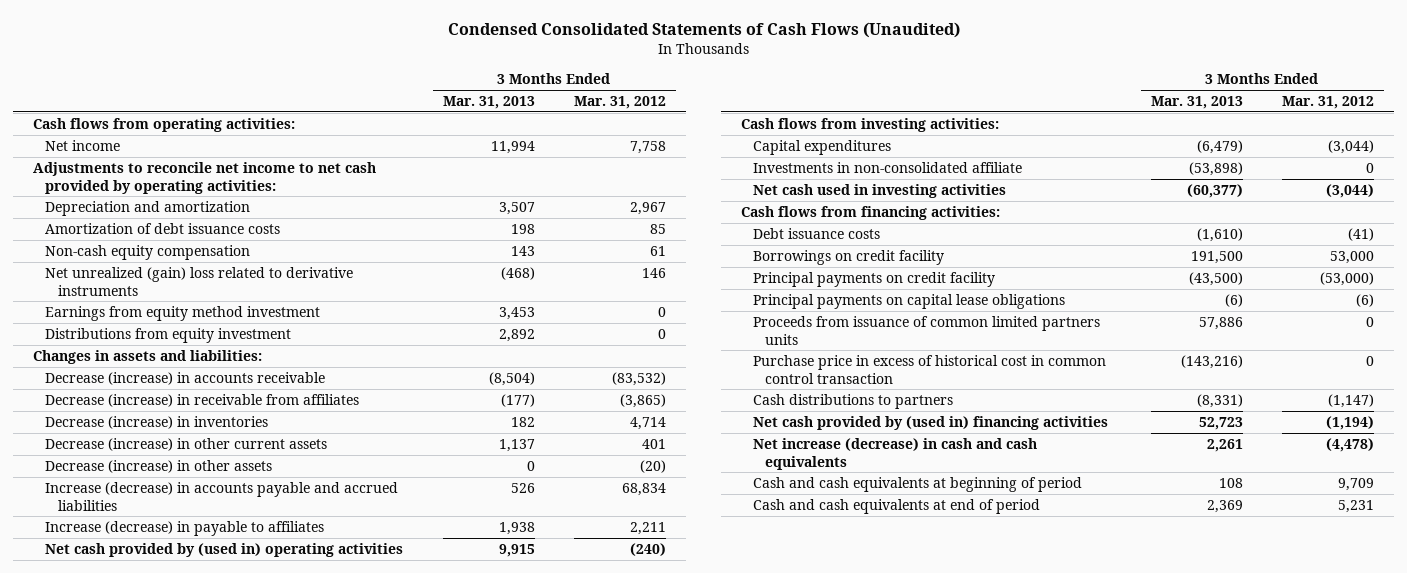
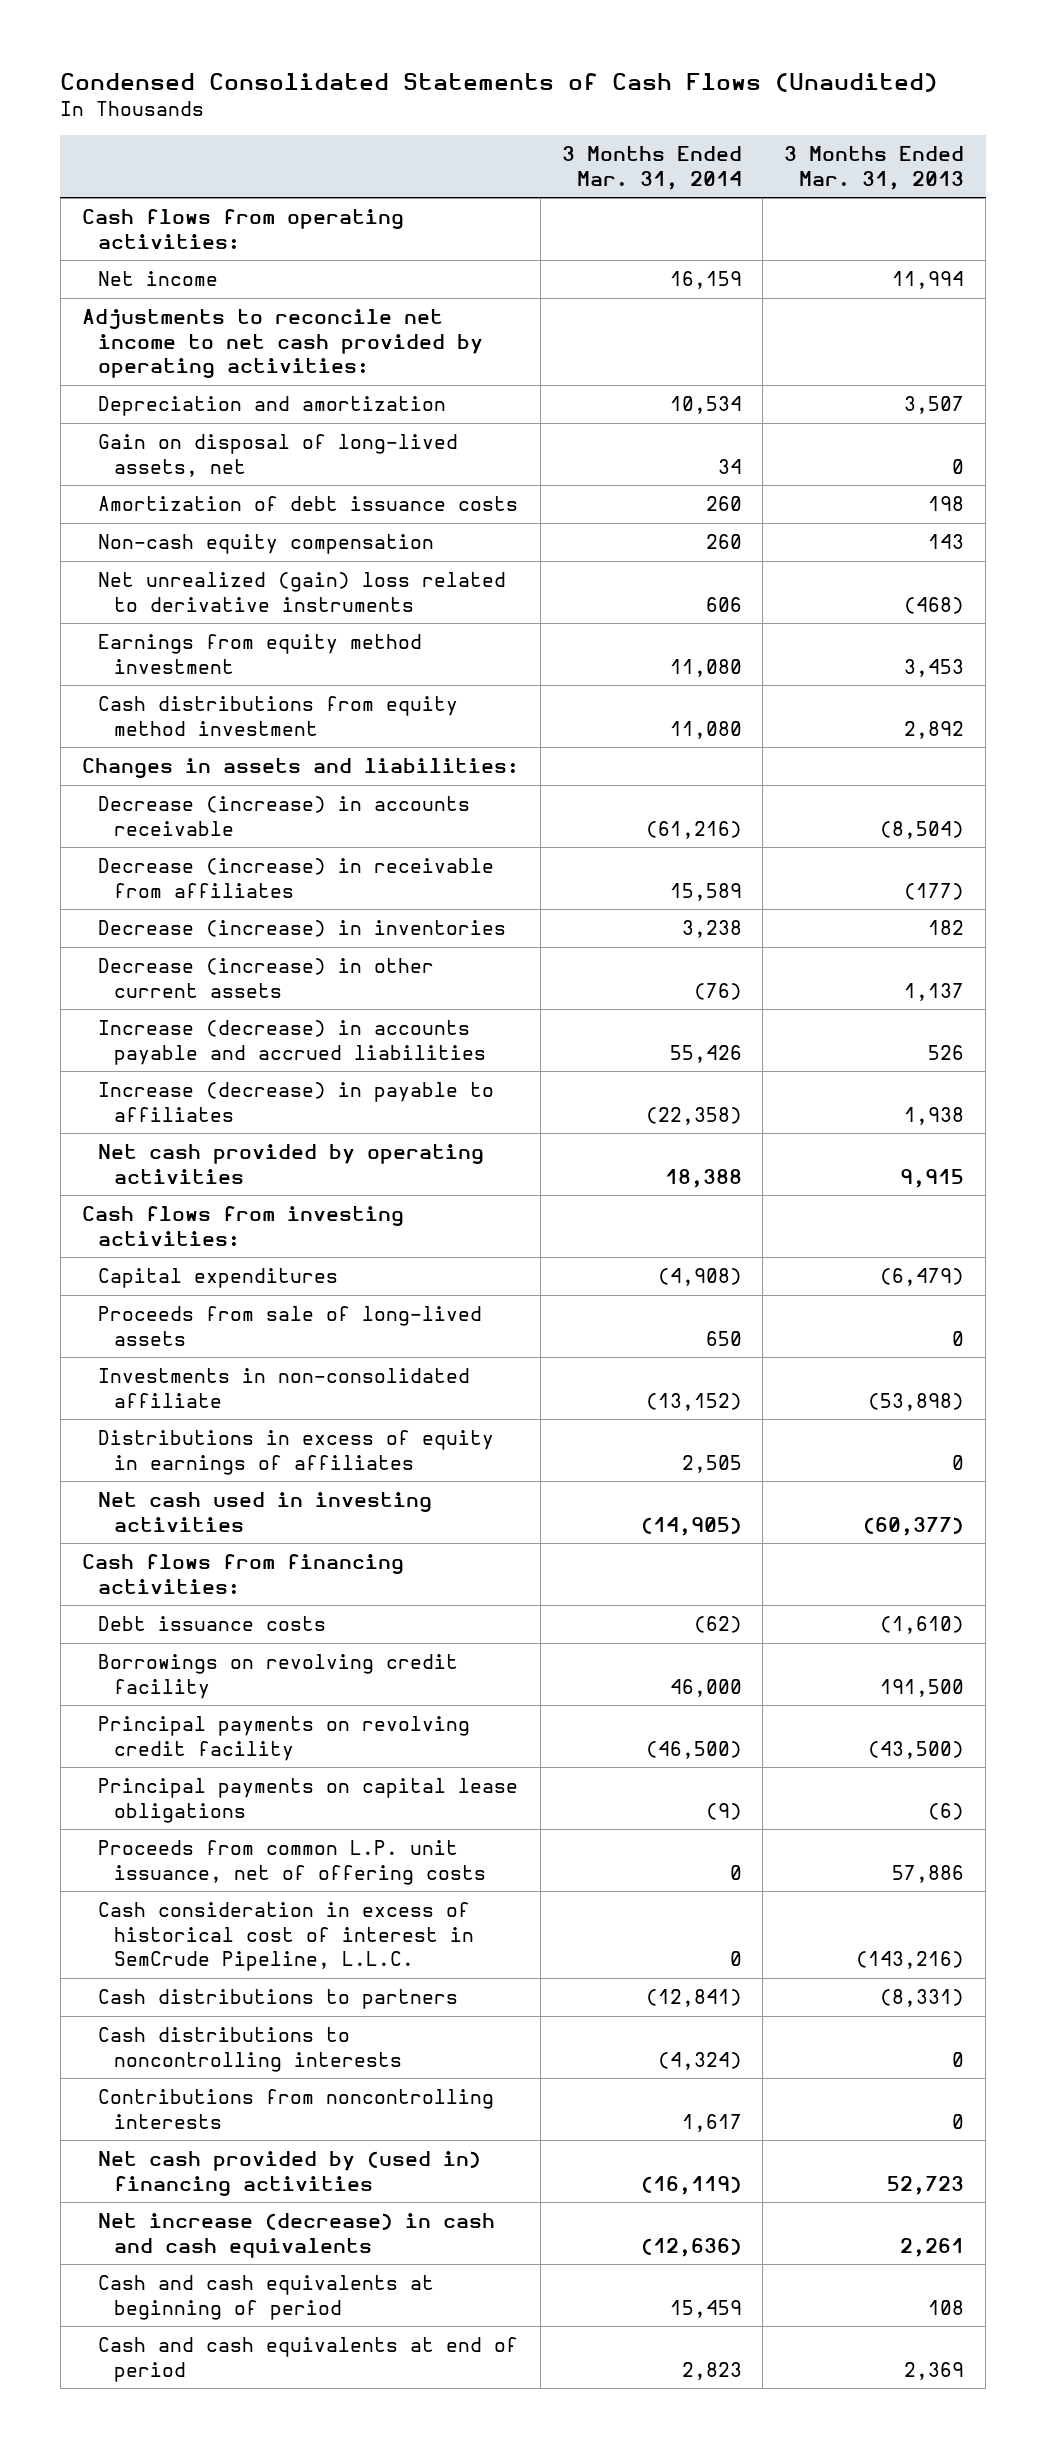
- | 3 Months Ended Mar. 31, 2013 | 3 Months Ended Mar. 31, 2012
+ | 3 Months Ended Mar. 31, 2014 | 3 Months Ended Mar. 31, 2013
+ Gain on disposal of long-lived assets, net | 34 | 0
- Distributions from equity investment | 2,892 | 0
+ Cash distributions from equity method investment | 11,080 | 2,892
- Decrease (increase) in other assets | 0 | (20)
- Net cash provided by (used in) operating activities | 9,915 | (240)
+ Net cash provided by operating activities | 18,388 | 9,915
+ Proceeds from sale of long-lived assets | 650 | 0
+ Distributions in excess of equity in earnings of affiliates | 2,505 | 0
- Borrowings on credit facility | 191,500 | 53,000
- Principal payments on credit facility | (43,500) | (53,000)
+ Borrowings on revolving credit facility | 46,000 | 191,500
+ Principal payments on revolving credit facility | (46,500) | (43,500)
- Proceeds from issuance of common limited partners units | 57,886 | 0
- Purchase price in excess of historical cost in common control transaction | (143,216) | 0
+ Proceeds from common L.P. unit issuance, net of offering costs | 0 | 57,886
+ Cash consideration in excess of historical cost of interest in SemCrude Pipeline, L.L.C. | 0 | (143,216)
+ Cash distributions to noncontrolling interests | (4,324) | 0
+ Contributions from noncontrolling interests | 1,617 | 0

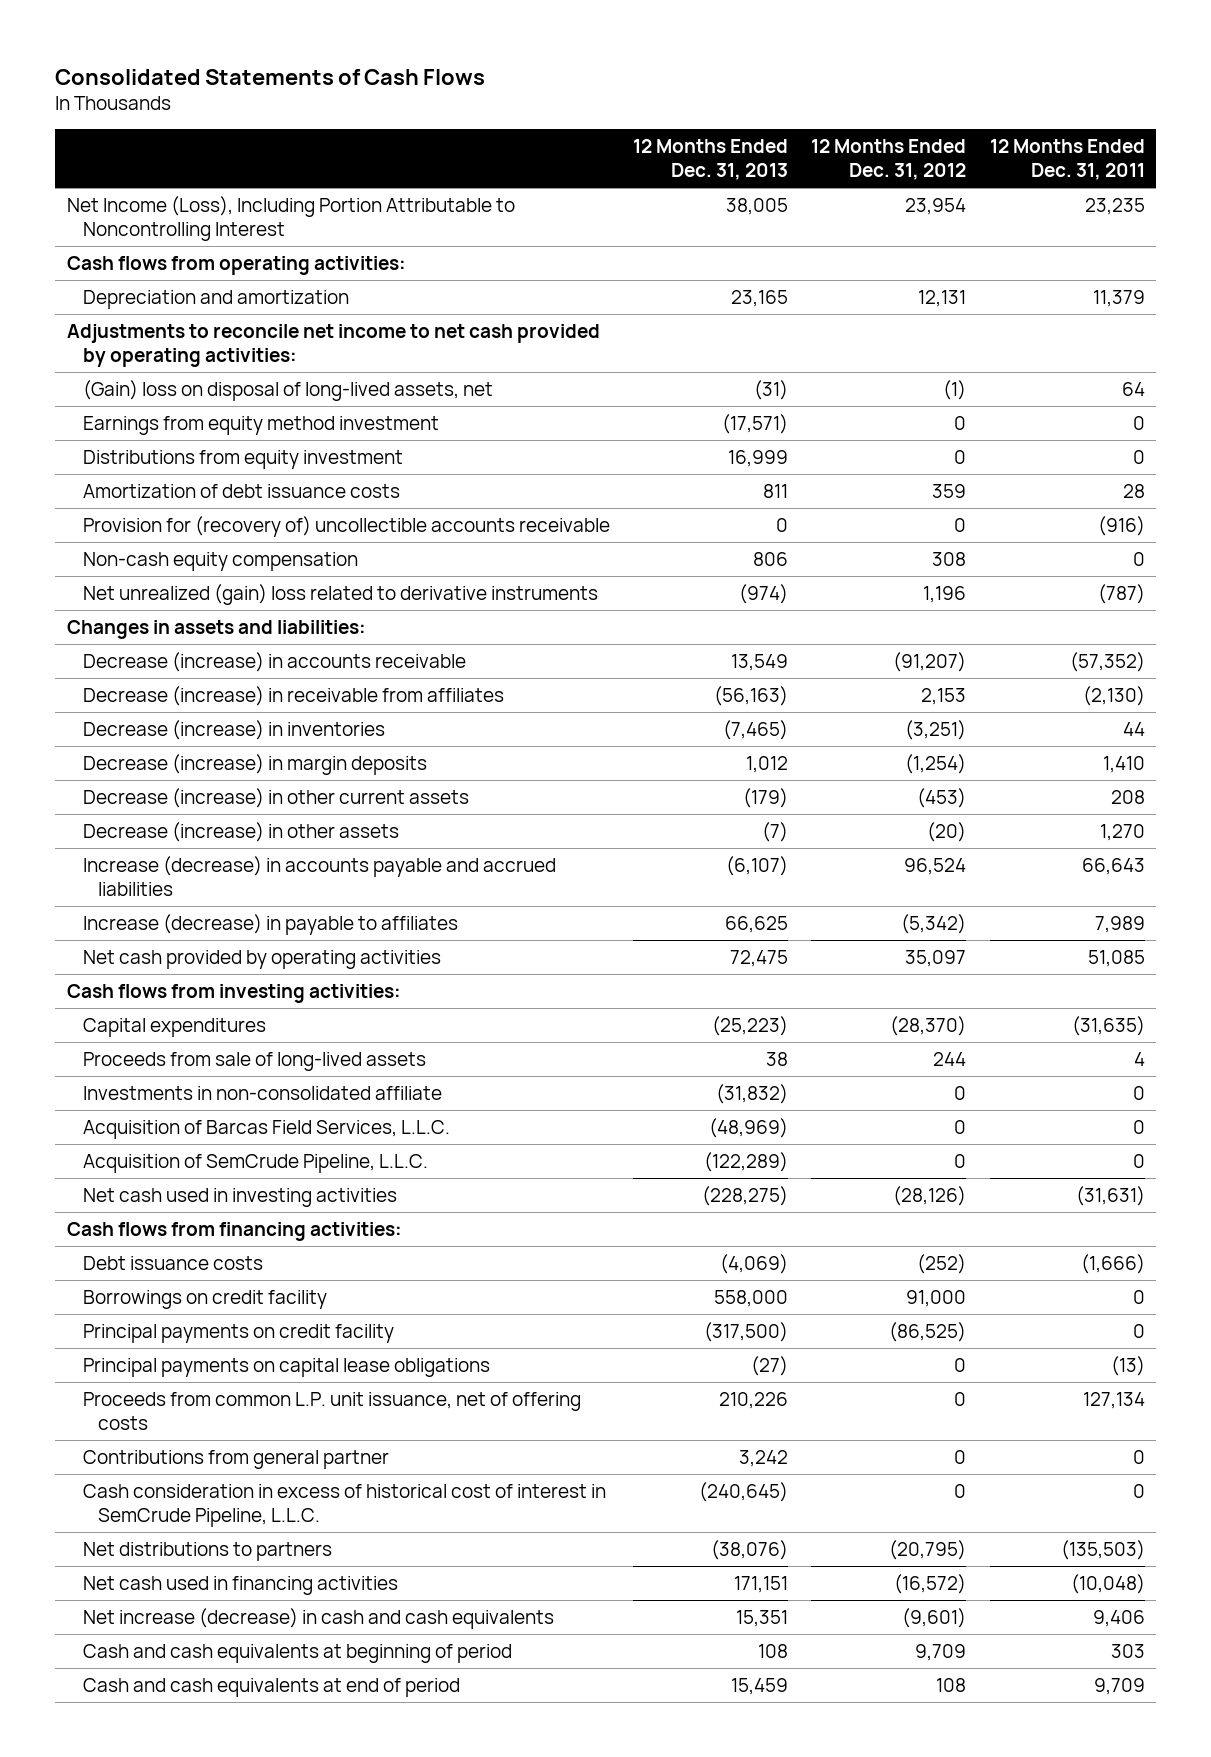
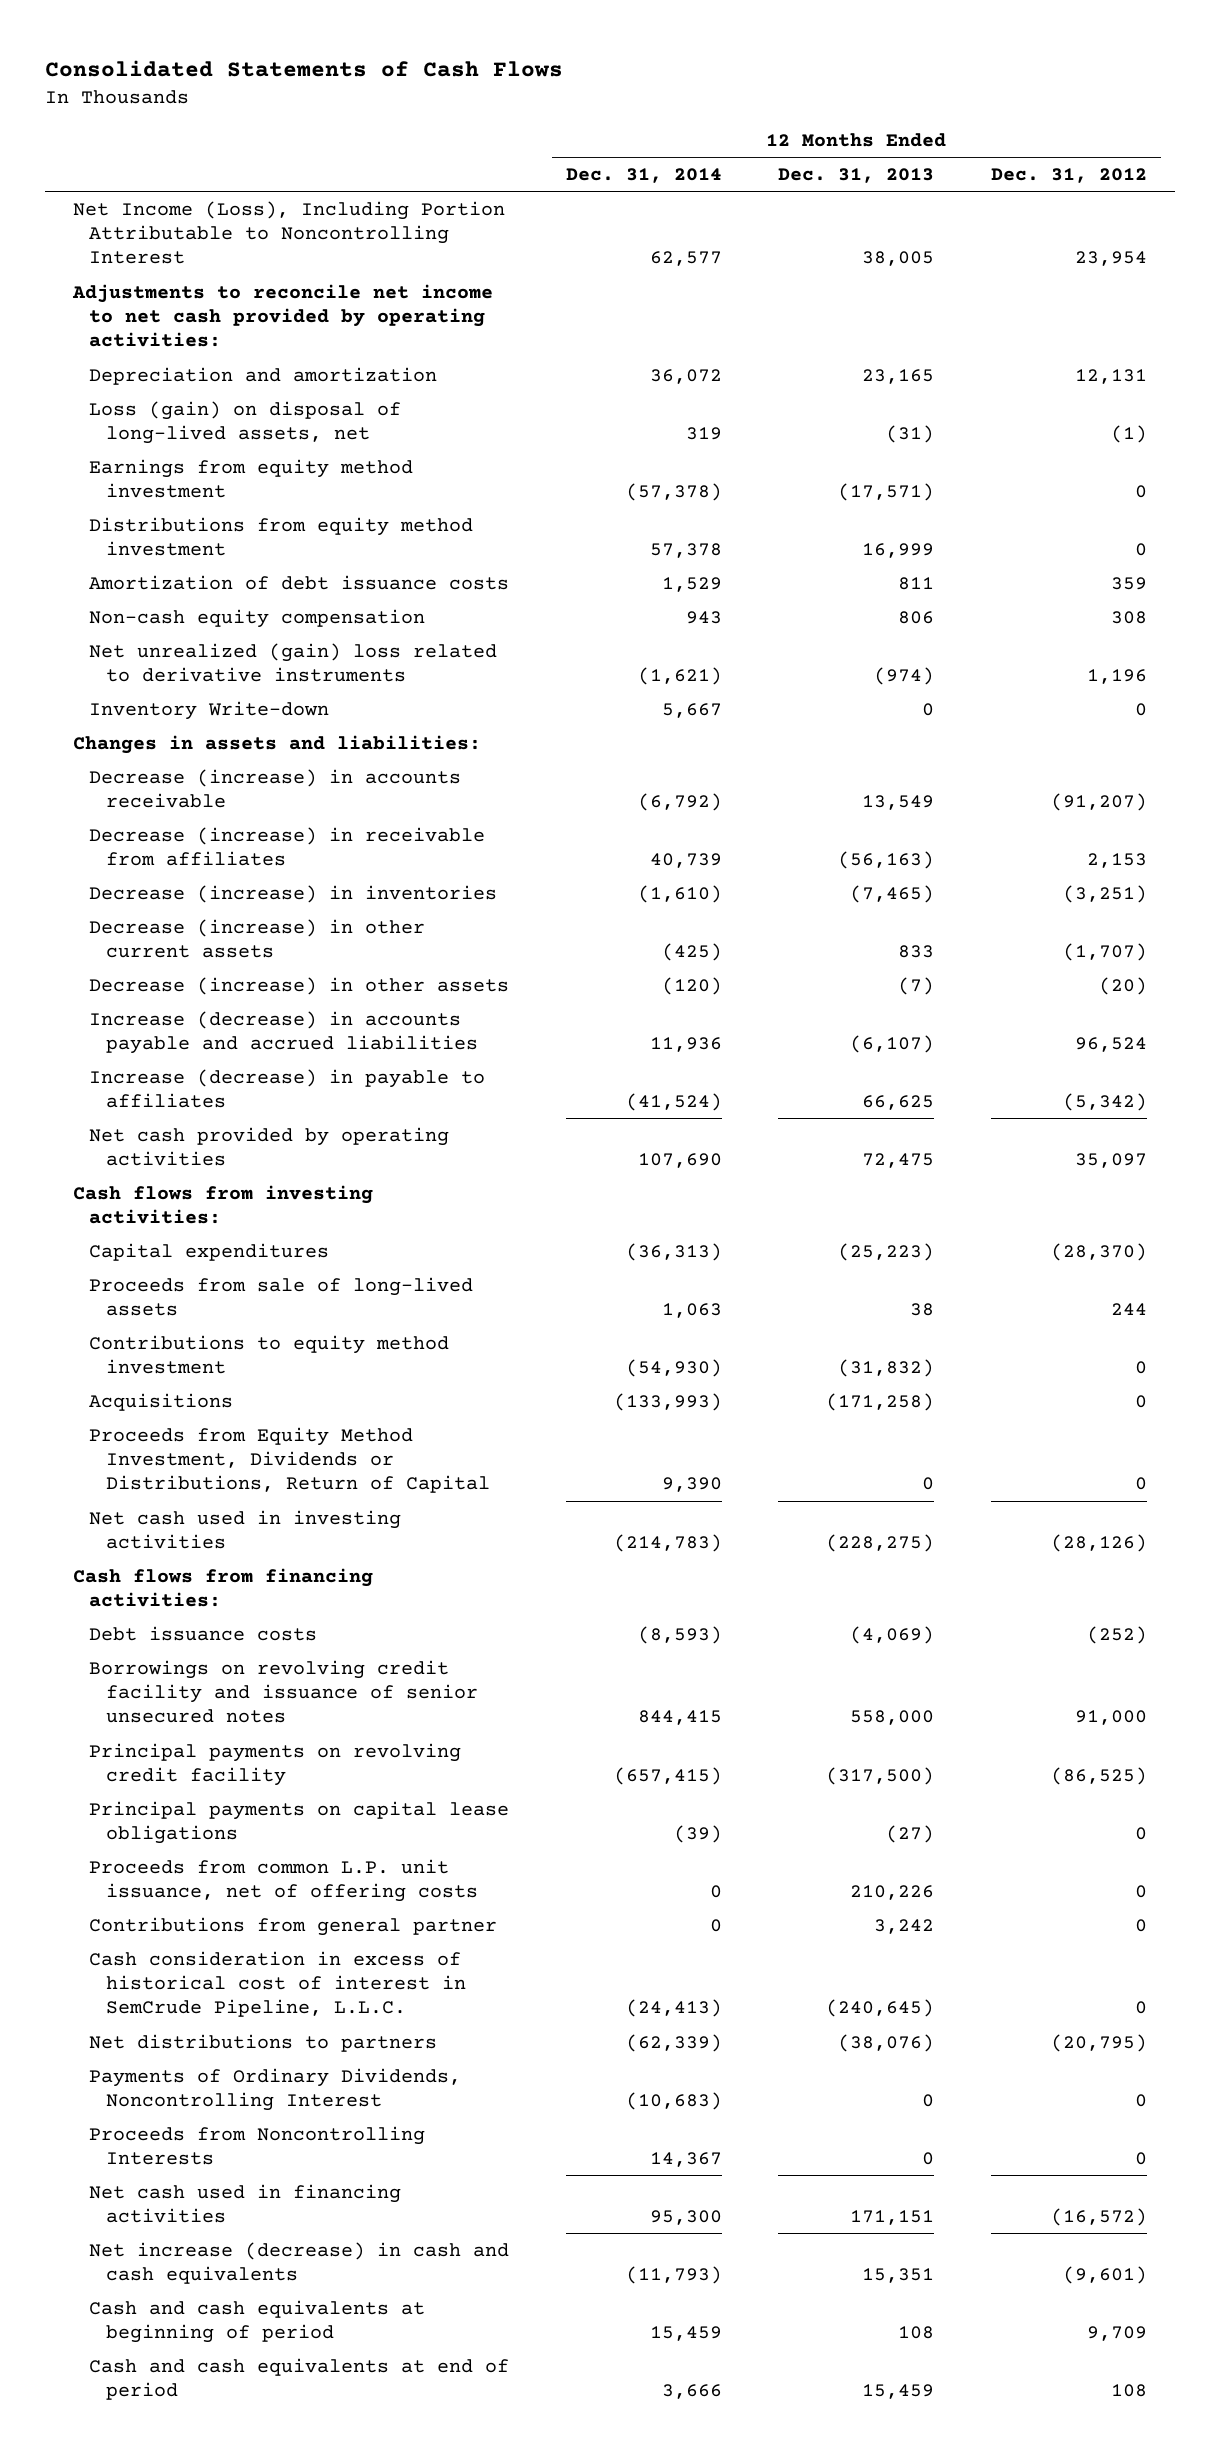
- | 12 Months Ended Dec. 31, 2013 | 12 Months Ended Dec. 31, 2012 | 12 Months Ended Dec. 31, 2011
+ | 12 Months Ended Dec. 31, 2014 | 12 Months Ended Dec. 31, 2013 | 12 Months Ended Dec. 31, 2012
- Cash flows from operating activities:
- (Gain) loss on disposal of long-lived assets, net | (31) | (1) | 64
moved down: Depreciation and amortization | 36,072 | 23,165 | 12,131
+ Loss (gain) on disposal of long-lived assets, net | 319 | (31) | (1)
- Distributions from equity investment | 16,999 | 0 | 0
+ Distributions from equity method investment | 57,378 | 16,999 | 0
- Provision for (recovery of) uncollectible accounts receivable | 0 | 0 | (916)
+ Inventory Write-down | 5,667 | 0 | 0
- Decrease (increase) in margin deposits | 1,012 | (1,254) | 1,410
- Decrease (increase) in other current assets | (179) | (453) | 208
+ Decrease (increase) in other current assets | (425) | 833 | (1,707)
- Investments in non-consolidated affiliate | (31,832) | 0 | 0
- Acquisition of Barcas Field Services, L.L.C. | (48,969) | 0 | 0
- Acquisition of SemCrude Pipeline, L.L.C. | (122,289) | 0 | 0
+ Contributions to equity method investment | (54,930) | (31,832) | 0
+ Acquisitions | (133,993) | (171,258) | 0
+ Proceeds from Equity Method Investment, Dividends or Distributions, Return of Capital | 9,390 | 0 | 0
- Borrowings on credit facility | 558,000 | 91,000 | 0
- Principal payments on credit facility | (317,500) | (86,525) | 0
+ Borrowings on revolving credit facility and issuance of senior unsecured notes | 844,415 | 558,000 | 91,000
+ Principal payments on revolving credit facility | (657,415) | (317,500) | (86,525)
+ Payments of Ordinary Dividends, Noncontrolling Interest | (10,683) | 0 | 0
+ Proceeds from Noncontrolling Interests | 14,367 | 0 | 0

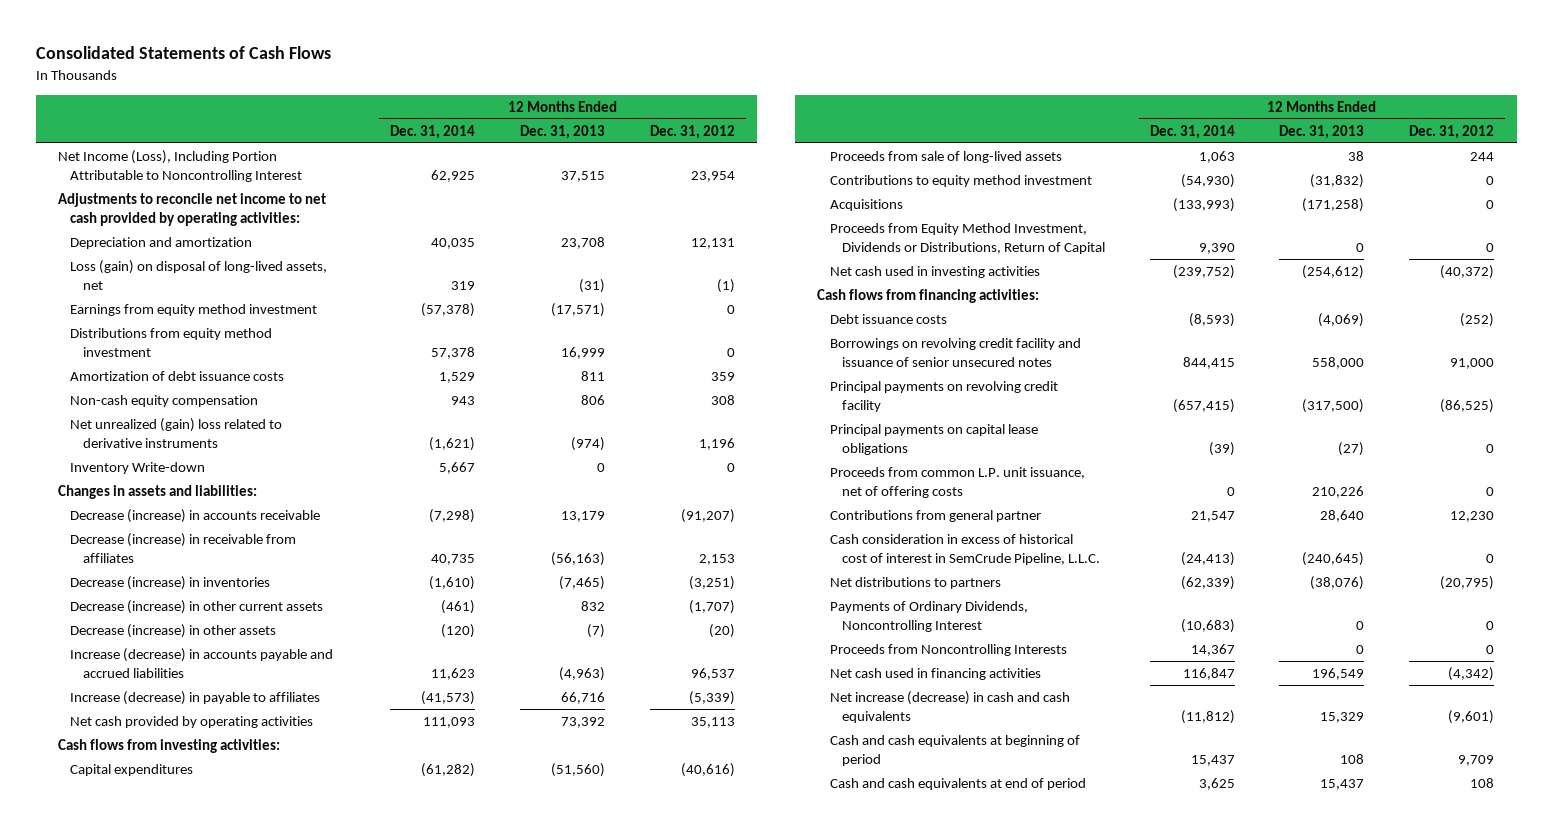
- Net Income (Loss), Including Portion Attributable to Noncontrolling Interest | 62,577 | 38,005 | 23,954
+ Net Income (Loss), Including Portion Attributable to Noncontrolling Interest | 62,925 | 37,515 | 23,954
- Depreciation and amortization | 36,072 | 23,165 | 12,131
+ Depreciation and amortization | 40,035 | 23,708 | 12,131
- Decrease (increase) in accounts receivable | (6,792) | 13,549 | (91,207)
- Decrease (increase) in receivable from affiliates | 40,739 | (56,163) | 2,153
+ Decrease (increase) in accounts receivable | (7,298) | 13,179 | (91,207)
+ Decrease (increase) in receivable from affiliates | 40,735 | (56,163) | 2,153
- Decrease (increase) in other current assets | (425) | 833 | (1,707)
+ Decrease (increase) in other current assets | (461) | 832 | (1,707)
- Increase (decrease) in accounts payable and accrued liabilities | 11,936 | (6,107) | 96,524
- Increase (decrease) in payable to affiliates | (41,524) | 66,625 | (5,342)
- Net cash provided by operating activities | 107,690 | 72,475 | 35,097
+ Increase (decrease) in accounts payable and accrued liabilities | 11,623 | (4,963) | 96,537
+ Increase (decrease) in payable to affiliates | (41,573) | 66,716 | (5,339)
+ Net cash provided by operating activities | 111,093 | 73,392 | 35,113
- Capital expenditures | (36,313) | (25,223) | (28,370)
+ Capital expenditures | (61,282) | (51,560) | (40,616)
- Net cash used in investing activities | (214,783) | (228,275) | (28,126)
+ Net cash used in investing activities | (239,752) | (254,612) | (40,372)
- Contributions from general partner | 0 | 3,242 | 0
+ Contributions from general partner | 21,547 | 28,640 | 12,230
- Net cash used in financing activities | 95,300 | 171,151 | (16,572)
- Net increase (decrease) in cash and cash equivalents | (11,793) | 15,351 | (9,601)
- Cash and cash equivalents at beginning of period | 15,459 | 108 | 9,709
- Cash and cash equivalents at end of period | 3,666 | 15,459 | 108
+ Net cash used in financing activities | 116,847 | 196,549 | (4,342)
+ Net increase (decrease) in cash and cash equivalents | (11,812) | 15,329 | (9,601)
+ Cash and cash equivalents at beginning of period | 15,437 | 108 | 9,709
+ Cash and cash equivalents at end of period | 3,625 | 15,437 | 108

